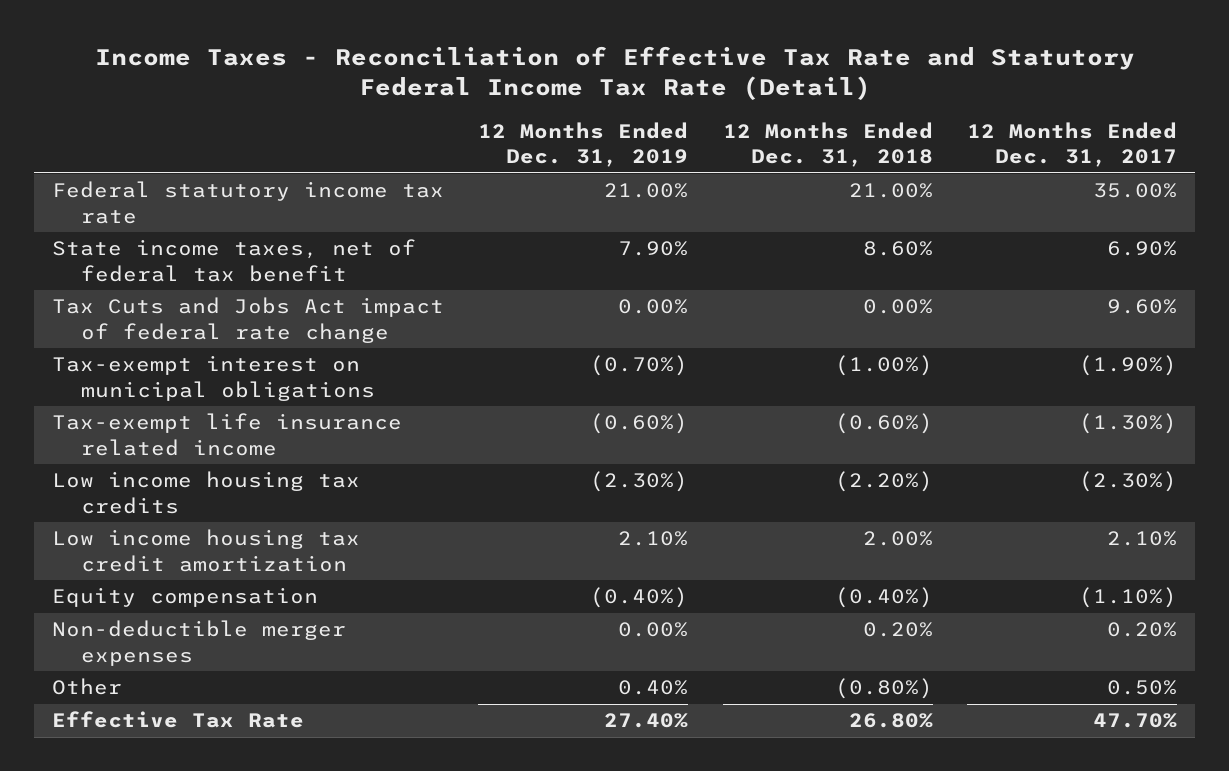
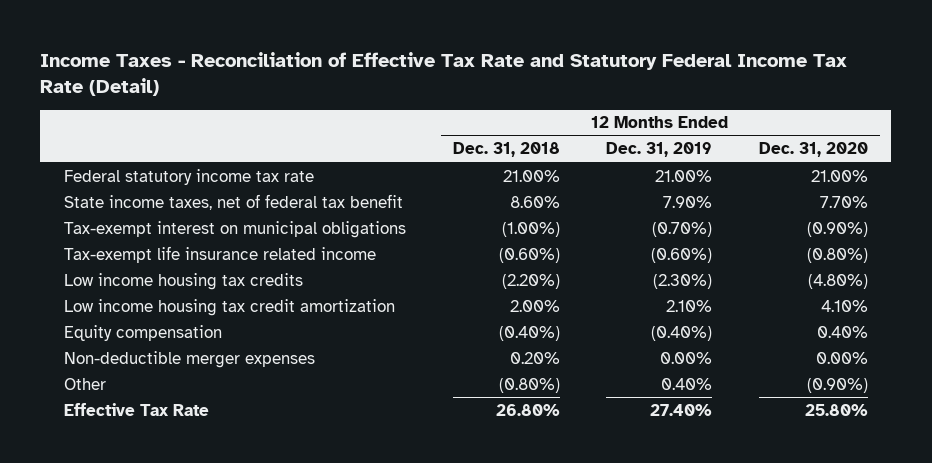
- | 12 Months Ended Dec. 31, 2019 | 12 Months Ended Dec. 31, 2018 | 12 Months Ended Dec. 31, 2017
+ | 12 Months Ended Dec. 31, 2018 | 12 Months Ended Dec. 31, 2019 | 12 Months Ended Dec. 31, 2020
- Tax Cuts and Jobs Act impact of federal rate change | 0.00% | 0.00% | 9.60%

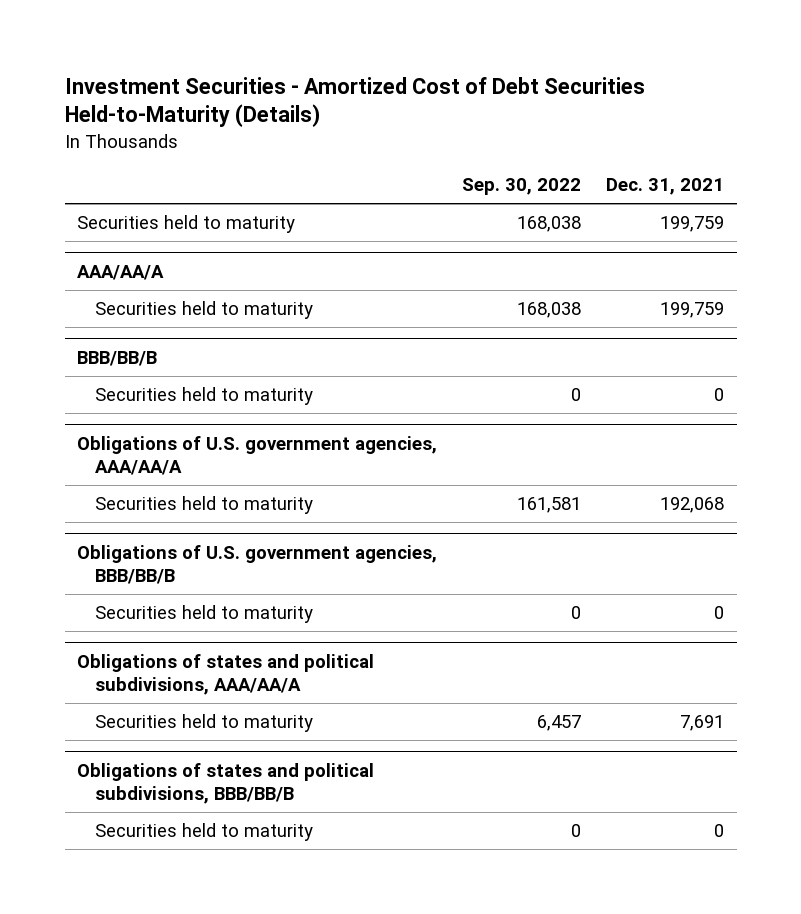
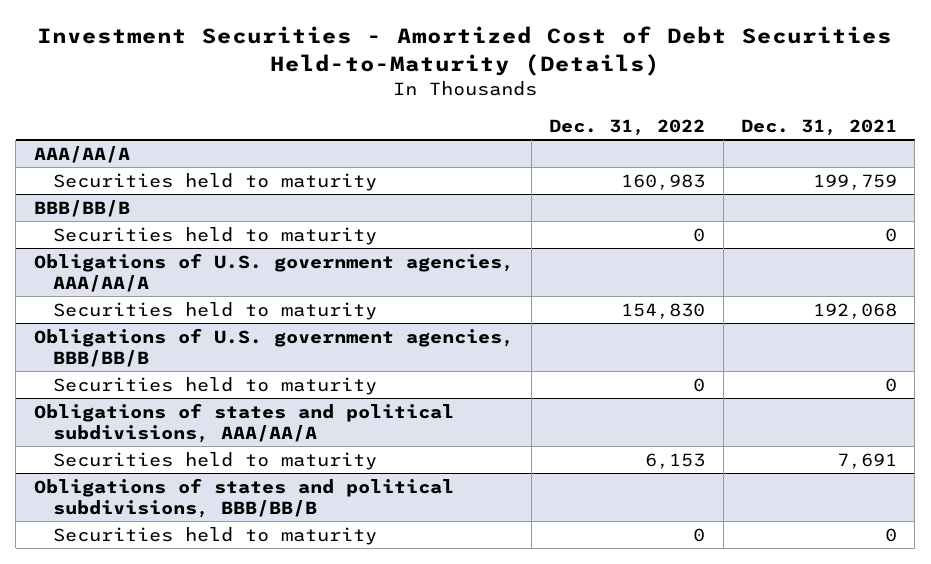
- | Sep. 30, 2022 | Dec. 31, 2021
+ | Dec. 31, 2022 | Dec. 31, 2021
- Securities held to maturity | 168,038 | 199,759

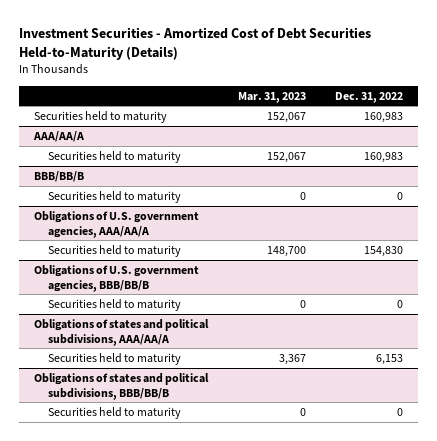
- | Dec. 31, 2022 | Dec. 31, 2021
+ | Mar. 31, 2023 | Dec. 31, 2022
+ Securities held to maturity | 152,067 | 160,983

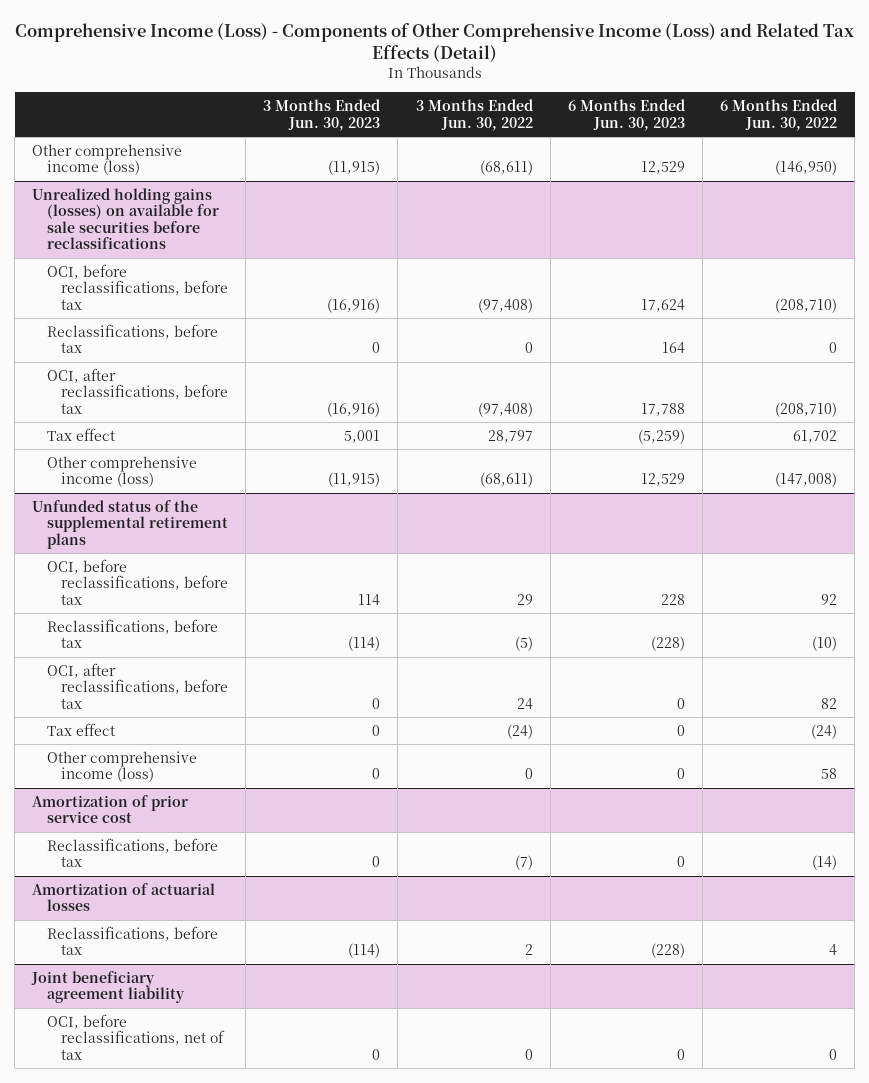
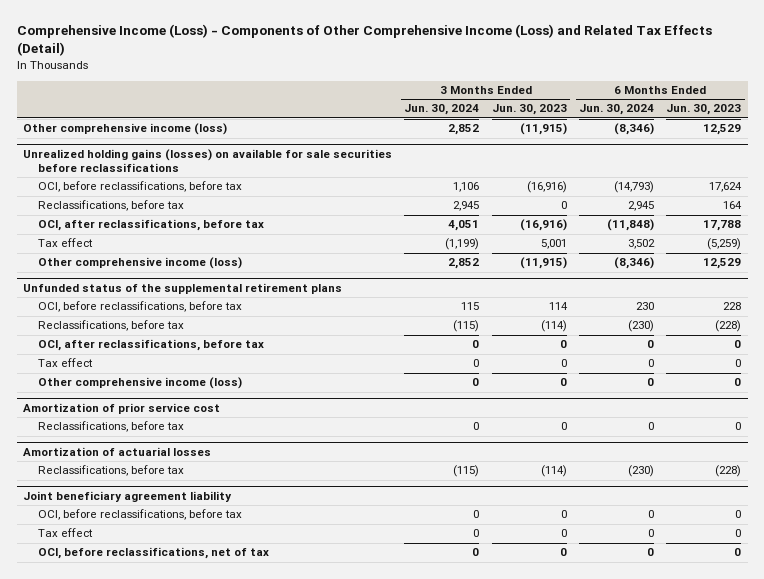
- | 3 Months Ended Jun. 30, 2023 | 3 Months Ended Jun. 30, 2022 | 6 Months Ended Jun. 30, 2023 | 6 Months Ended Jun. 30, 2022
+ | 3 Months Ended Jun. 30, 2024 | 3 Months Ended Jun. 30, 2023 | 6 Months Ended Jun. 30, 2024 | 6 Months Ended Jun. 30, 2023
@ Joint beneficiary agreement liability
+ OCI, before reclassifications, before tax | 0 | 0 | 0 | 0
+ Tax effect | 0 | 0 | 0 | 0

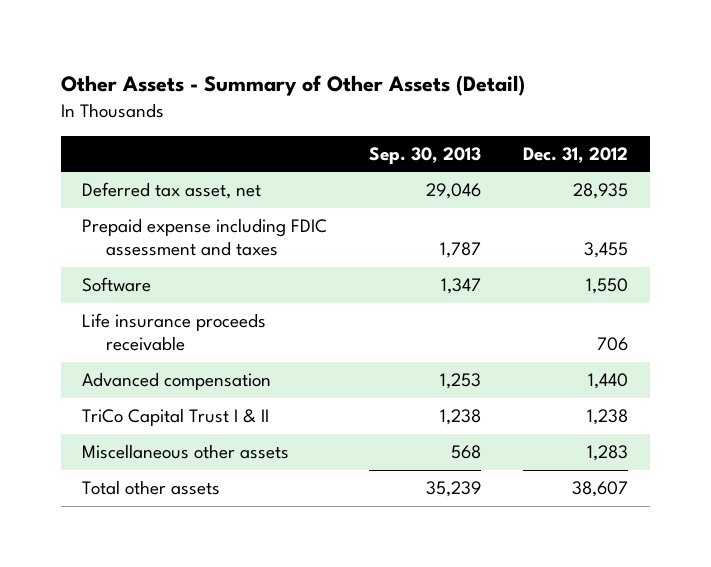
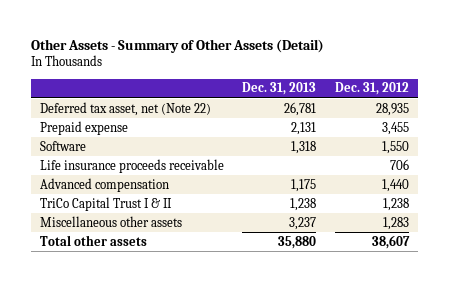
- | Sep. 30, 2013 | Dec. 31, 2012
+ | Dec. 31, 2013 | Dec. 31, 2012
- Deferred tax asset, net | 29,046 | 28,935
- Prepaid expense including FDIC assessment and taxes | 1,787 | 3,455
+ Deferred tax asset, net (Note 22) | 26,781 | 28,935
+ Prepaid expense | 2,131 | 3,455

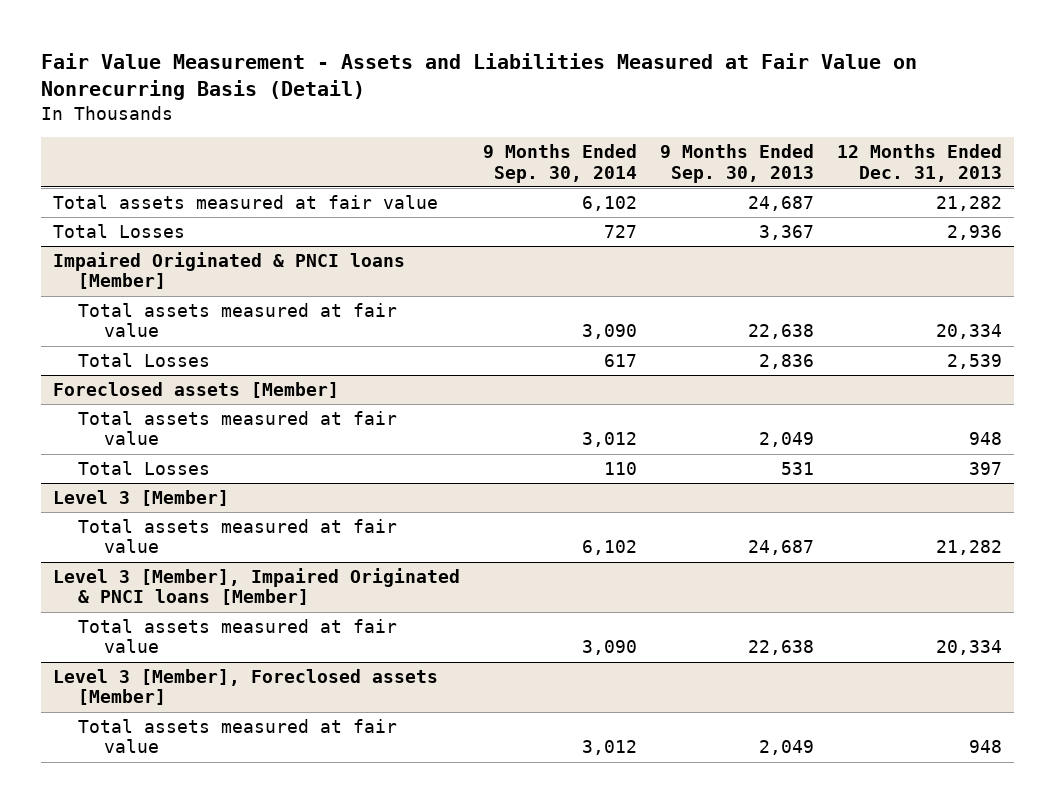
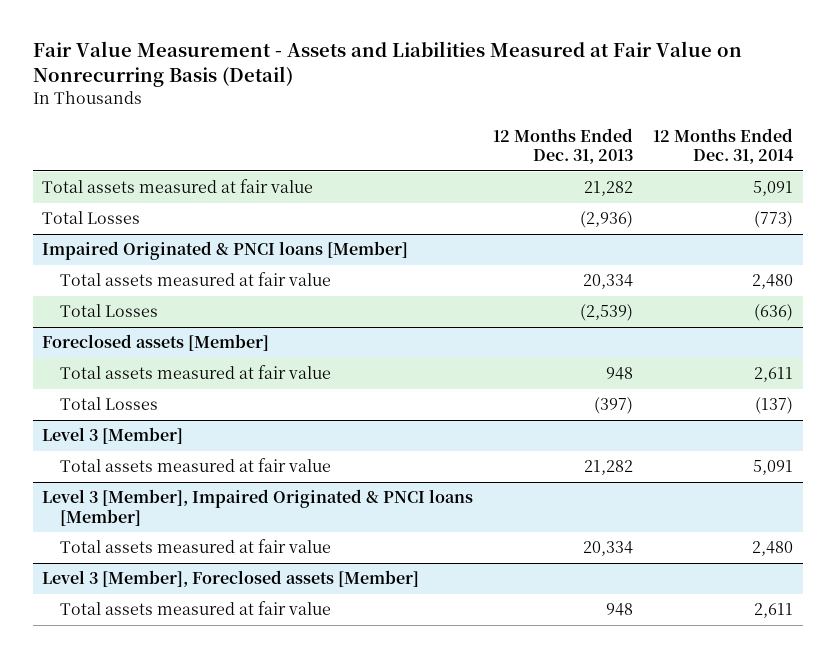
- | 9 Months Ended Sep. 30, 2014 | 9 Months Ended Sep. 30, 2013 | 12 Months Ended Dec. 31, 2013
+ | 12 Months Ended Dec. 31, 2013 | 12 Months Ended Dec. 31, 2014
- Total Losses | 727 | 3,367 | 2,936
+ Total Losses | (2,936) | (773)
@ Impaired Originated & PNCI loans [Member]
- Total Losses | 617 | 2,836 | 2,539
+ Total Losses | (2,539) | (636)
@ Foreclosed assets [Member]
- Total Losses | 110 | 531 | 397
+ Total Losses | (397) | (137)

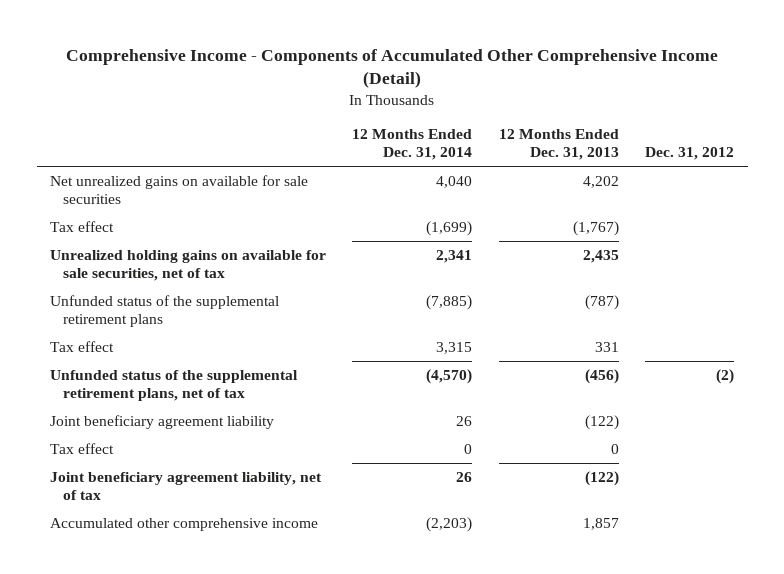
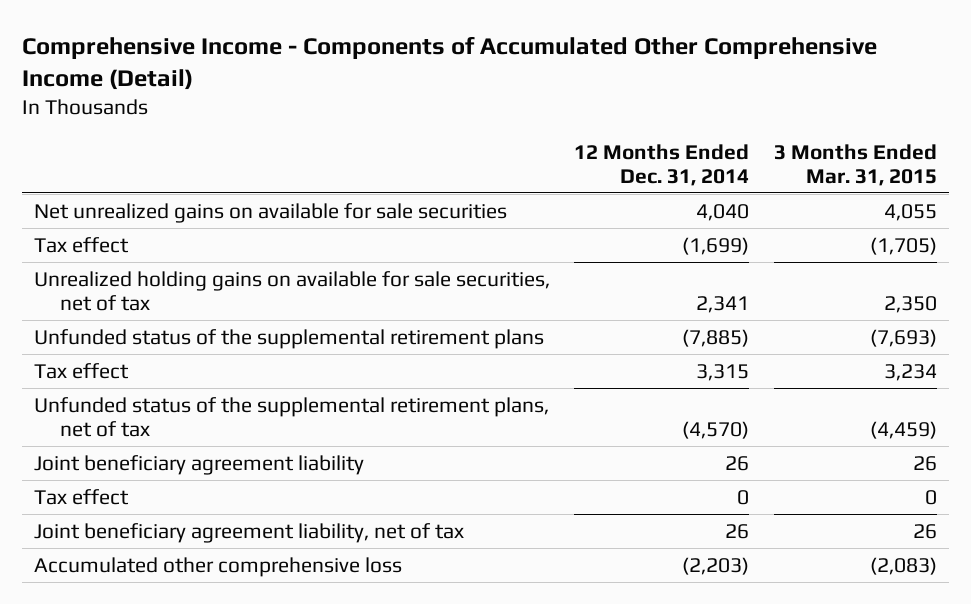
- | 12 Months Ended Dec. 31, 2014 | 12 Months Ended Dec. 31, 2013 | Dec. 31, 2012
+ | 12 Months Ended Dec. 31, 2014 | 3 Months Ended Mar. 31, 2015
- Accumulated other comprehensive income | (2,203) | 1,857 |
+ Accumulated other comprehensive loss | (2,203) | (2,083)

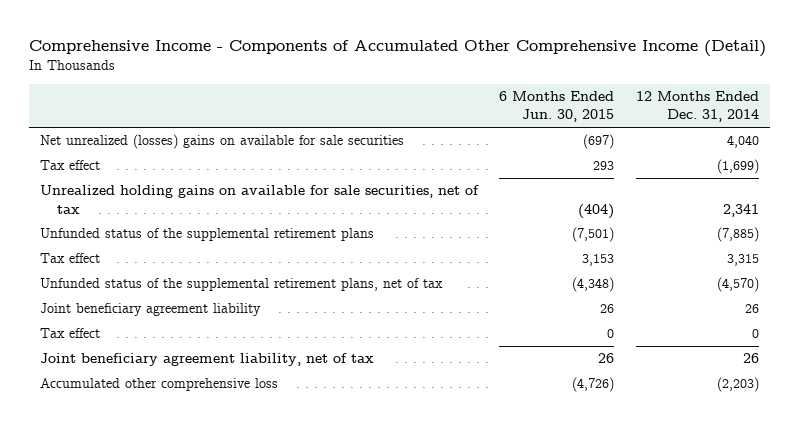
- | 12 Months Ended Dec. 31, 2014 | 3 Months Ended Mar. 31, 2015
+ | 6 Months Ended Jun. 30, 2015 | 12 Months Ended Dec. 31, 2014
- Net unrealized gains on available for sale securities | 4,040 | 4,055
+ Net unrealized (losses) gains on available for sale securities | (697) | 4,040

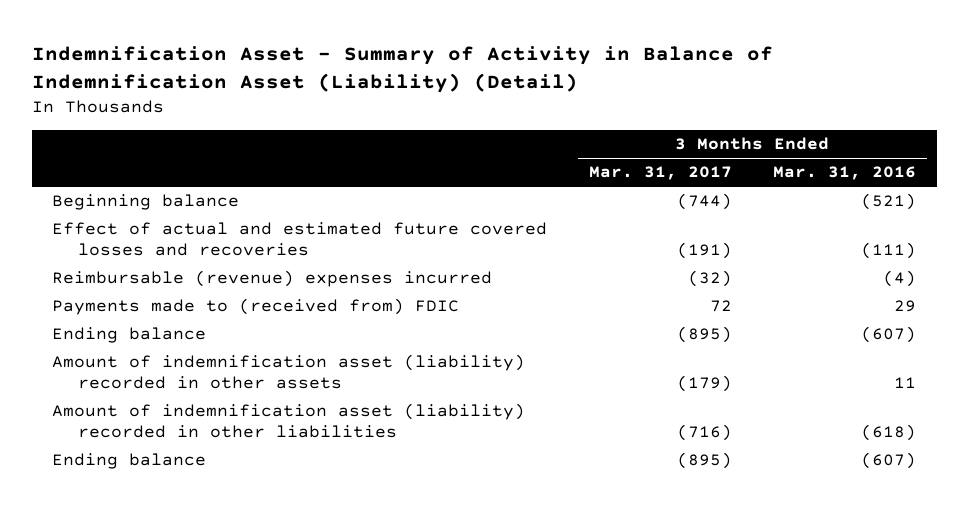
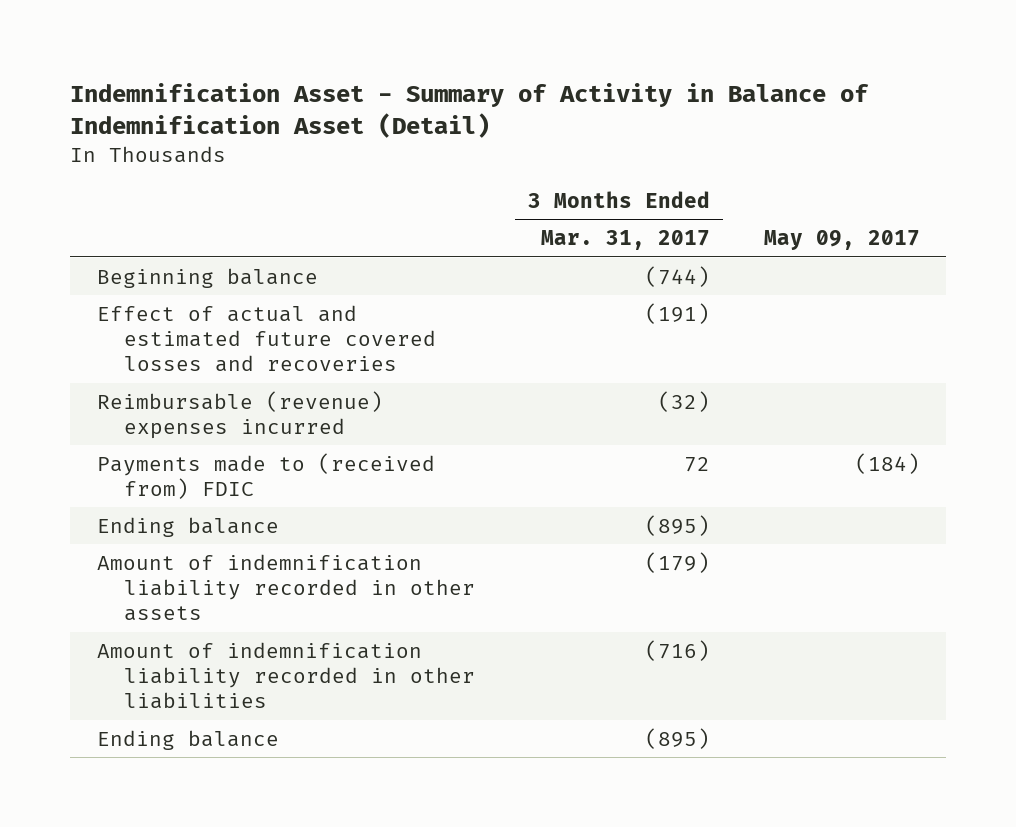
- Indemnification Asset - Summary of Activity in Balance of Indemnification Asset (Liability) (Detail)
+ Indemnification Asset - Summary of Activity in Balance of Indemnification Asset (Detail)
- | 3 Months Ended Mar. 31, 2017 | 3 Months Ended Mar. 31, 2016
+ | 3 Months Ended Mar. 31, 2017 | May 09, 2017
- Amount of indemnification asset (liability) recorded in other assets | (179) | 11
- Amount of indemnification asset (liability) recorded in other liabilities | (716) | (618)
+ Amount of indemnification liability recorded in other assets | (179) |
+ Amount of indemnification liability recorded in other liabilities | (716) |

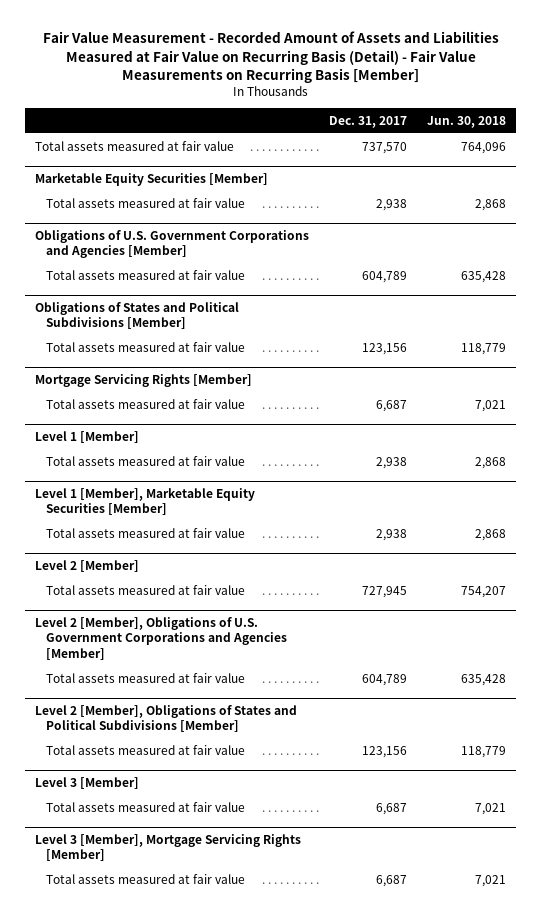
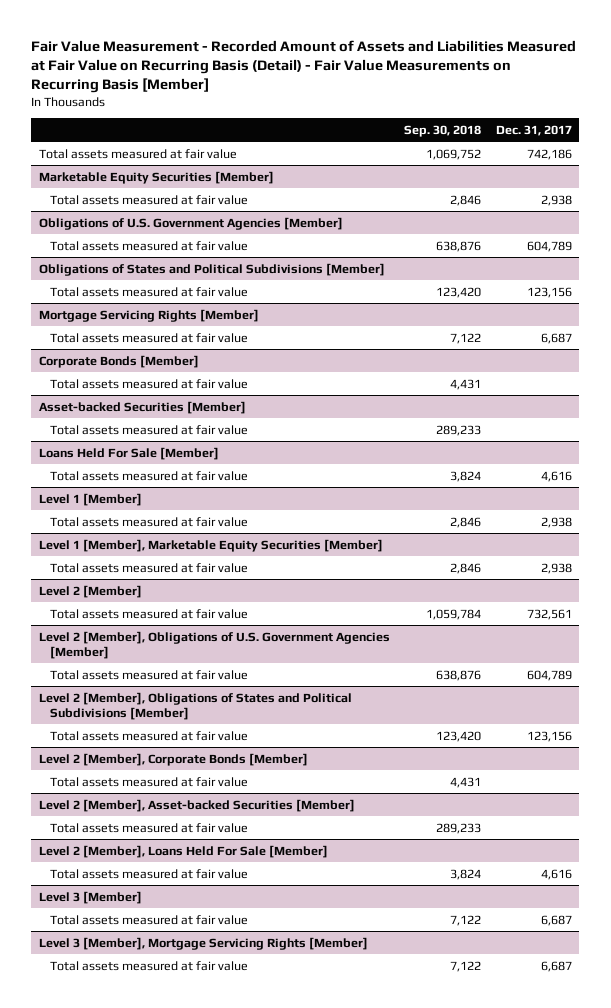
- | Dec. 31, 2017 | Jun. 30, 2018
+ | Sep. 30, 2018 | Dec. 31, 2017
- Total assets measured at fair value | 737,570 | 764,096
+ Total assets measured at fair value | 1,069,752 | 742,186
- Obligations of U.S. Government Corporations and Agencies [Member]
+ Obligations of U.S. Government Agencies [Member]
+ Corporate Bonds [Member]
+ Total assets measured at fair value | 4,431 |
+ Asset-backed Securities [Member]
+ Total assets measured at fair value | 289,233 |
+ Loans Held For Sale [Member]
+ Total assets measured at fair value | 3,824 | 4,616
@ Level 2 [Member]
- Total assets measured at fair value | 727,945 | 754,207
- Level 2 [Member], Obligations of U.S. Government Corporations and Agencies [Member]
@ Level 2 [Member]
+ Total assets measured at fair value | 1,059,784 | 732,561
+ Level 2 [Member], Obligations of U.S. Government Agencies [Member]
+ Level 2 [Member], Corporate Bonds [Member]
+ Total assets measured at fair value | 4,431 |
+ Level 2 [Member], Asset-backed Securities [Member]
+ Total assets measured at fair value | 289,233 |
+ Level 2 [Member], Loans Held For Sale [Member]
+ Total assets measured at fair value | 3,824 | 4,616

